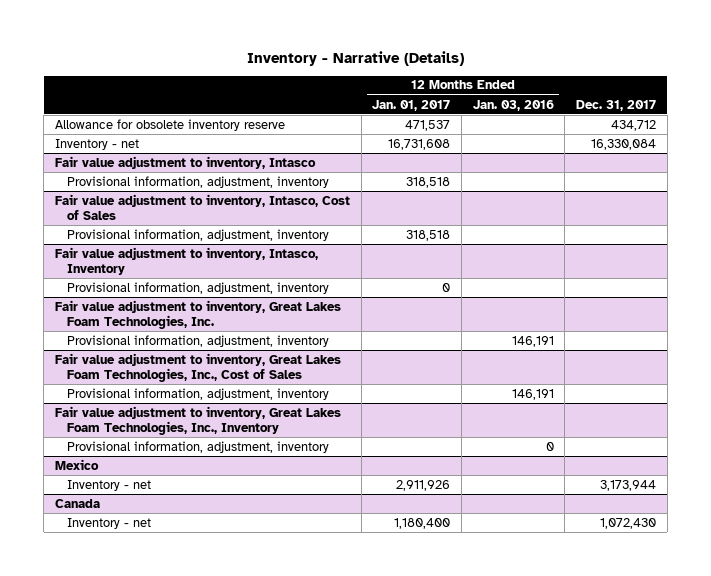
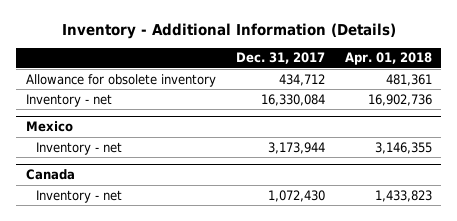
- Inventory - Narrative (Details)
+ Inventory - Additional Information (Details)
- | 12 Months Ended Jan. 01, 2017 | 12 Months Ended Jan. 03, 2016 | Dec. 31, 2017
+ | Dec. 31, 2017 | Apr. 01, 2018
- Allowance for obsolete inventory reserve | 471,537 | | 434,712
+ Allowance for obsolete inventory | 434,712 | 481,361
- Fair value adjustment to inventory, Intasco
- Provisional information, adjustment, inventory | 318,518 | |
- Fair value adjustment to inventory, Intasco, Cost of Sales
- Provisional information, adjustment, inventory | 318,518 | |
- Fair value adjustment to inventory, Intasco, Inventory
- Provisional information, adjustment, inventory | 0 | |
- Fair value adjustment to inventory, Great Lakes Foam Technologies, Inc.
- Provisional information, adjustment, inventory | | 146,191 |
- Fair value adjustment to inventory, Great Lakes Foam Technologies, Inc., Cost of Sales
- Provisional information, adjustment, inventory | | 146,191 |
- Fair value adjustment to inventory, Great Lakes Foam Technologies, Inc., Inventory
- Provisional information, adjustment, inventory | | 0 |

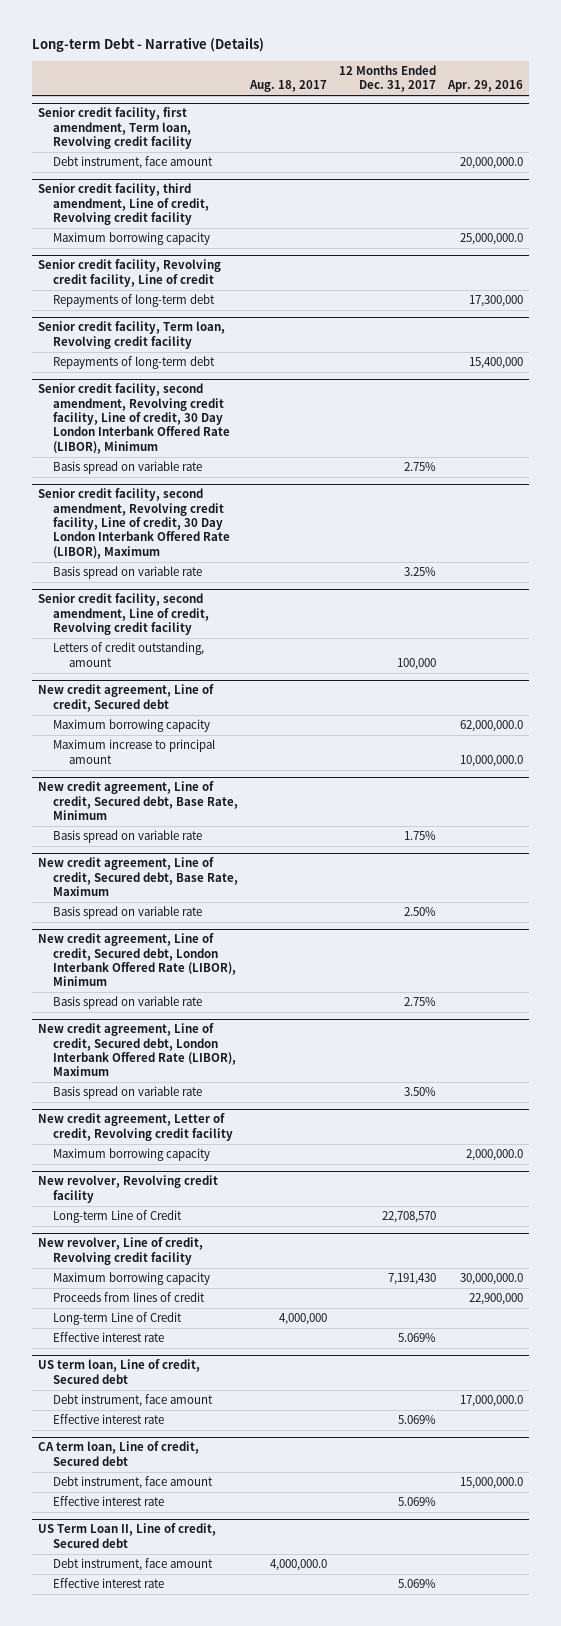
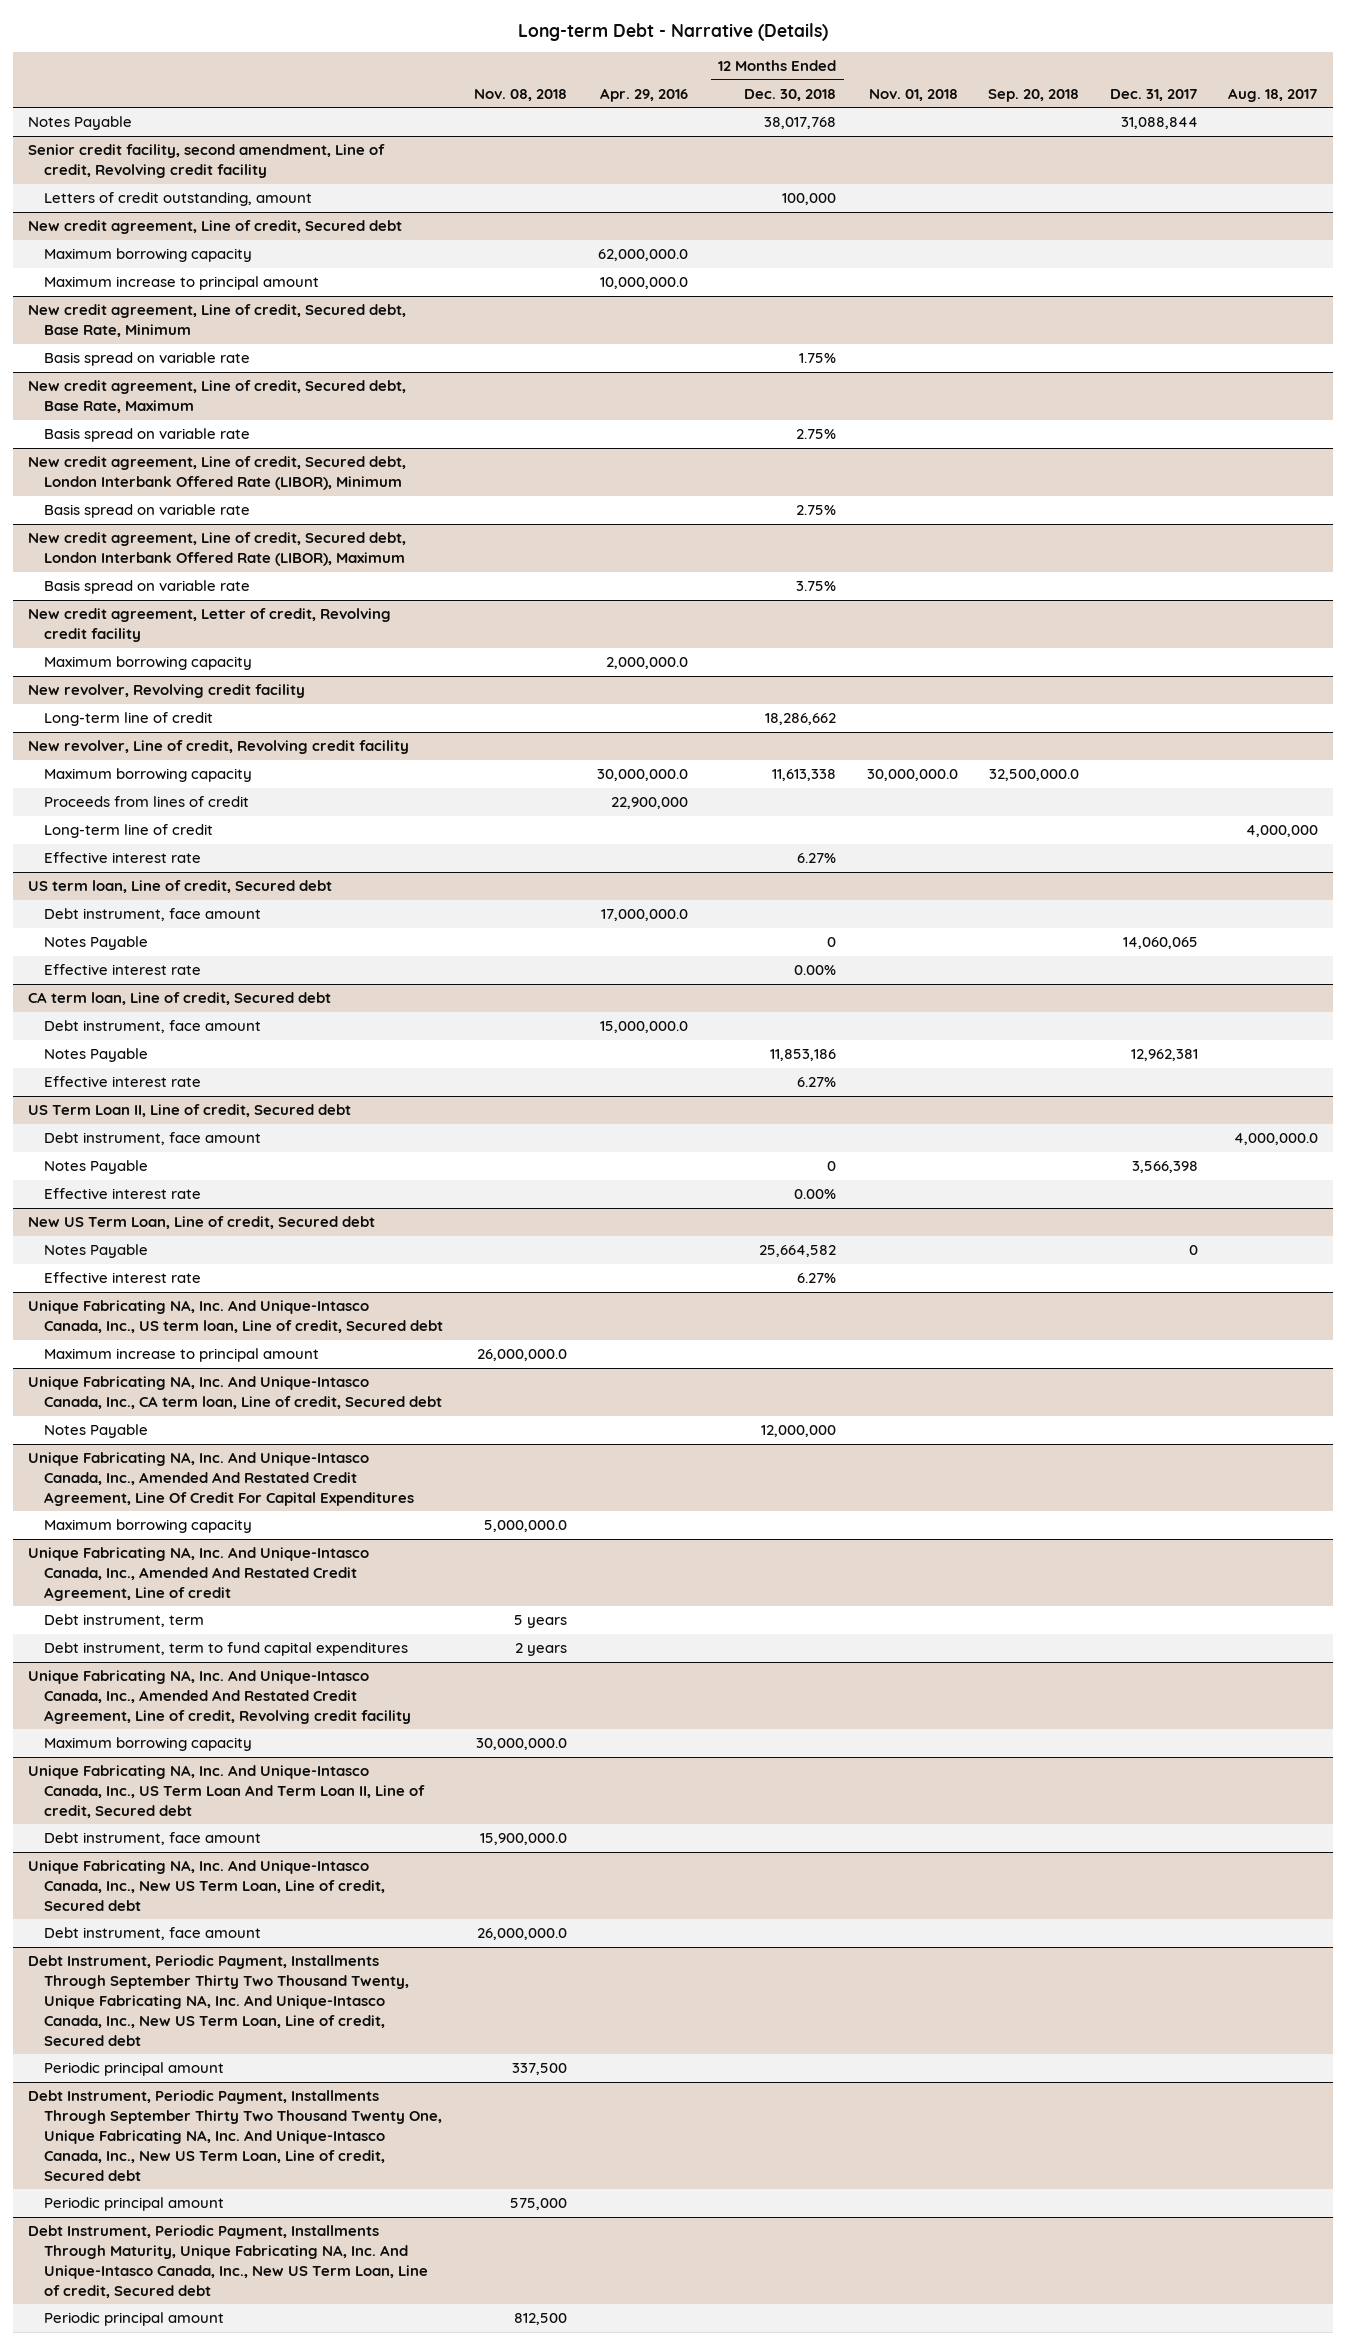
- | Aug. 18, 2017 | 12 Months Ended Dec. 31, 2017 | Apr. 29, 2016
+ | Nov. 08, 2018 | Apr. 29, 2016 | 12 Months Ended Dec. 30, 2018 | Nov. 01, 2018 | Sep. 20, 2018 | Dec. 31, 2017 | Aug. 18, 2017
- Senior credit facility, first amendment, Term loan, Revolving credit facility
- Debt instrument, face amount | | | 20,000,000.0
- Senior credit facility, third amendment, Line of credit, Revolving credit facility
- Maximum borrowing capacity | | | 25,000,000.0
- Senior credit facility, Revolving credit facility, Line of credit
- Repayments of long-term debt | | | 17,300,000
- Senior credit facility, Term loan, Revolving credit facility
- Repayments of long-term debt | | | 15,400,000
- Senior credit facility, second amendment, Revolving credit facility, Line of credit, 30 Day London Interbank Offered Rate (LIBOR), Minimum
- Basis spread on variable rate | | 2.75% |
- Senior credit facility, second amendment, Revolving credit facility, Line of credit, 30 Day London Interbank Offered Rate (LIBOR), Maximum
- Basis spread on variable rate | | 3.25% |
+ Notes Payable | | | 38,017,768 | | | 31,088,844 |
@ New revolver, Revolving credit facility
- Long-term Line of Credit | | 22,708,570 |
+ Long-term line of credit | | | 18,286,662 | | | |
@ New revolver, Line of credit, Revolving credit facility
- Long-term Line of Credit | 4,000,000 | |
+ Long-term line of credit | | | | | | | 4,000,000
@ US term loan, Line of credit, Secured debt
+ Notes Payable | | | 0 | | | 14,060,065 |
@ CA term loan, Line of credit, Secured debt
+ Notes Payable | | | 11,853,186 | | | 12,962,381 |
@ US Term Loan II, Line of credit, Secured debt
+ Notes Payable | | | 0 | | | 3,566,398 |
+ New US Term Loan, Line of credit, Secured debt
+ Notes Payable | | | 25,664,582 | | | 0 |
+ Effective interest rate | | | 6.27% | | | |
+ Unique Fabricating NA, Inc. And Unique-Intasco Canada, Inc., US term loan, Line of credit, Secured debt
+ Maximum increase to principal amount | 26,000,000.0 | | | | | |
+ Unique Fabricating NA, Inc. And Unique-Intasco Canada, Inc., CA term loan, Line of credit, Secured debt
+ Notes Payable | | | 12,000,000 | | | |
+ Unique Fabricating NA, Inc. And Unique-Intasco Canada, Inc., Amended And Restated Credit Agreement, Line Of Credit For Capital Expenditures
+ Maximum borrowing capacity | 5,000,000.0 | | | | | |
+ Unique Fabricating NA, Inc. And Unique-Intasco Canada, Inc., Amended And Restated Credit Agreement, Line of credit
+ Debt instrument, term | 5 years | | | | | |
+ Debt instrument, term to fund capital expenditures | 2 years | | | | | |
+ Unique Fabricating NA, Inc. And Unique-Intasco Canada, Inc., Amended And Restated Credit Agreement, Line of credit, Revolving credit facility
+ Maximum borrowing capacity | 30,000,000.0 | | | | | |
+ Unique Fabricating NA, Inc. And Unique-Intasco Canada, Inc., US Term Loan And Term Loan II, Line of credit, Secured debt
+ Debt instrument, face amount | 15,900,000.0 | | | | | |
+ Unique Fabricating NA, Inc. And Unique-Intasco Canada, Inc., New US Term Loan, Line of credit, Secured debt
+ Debt instrument, face amount | 26,000,000.0 | | | | | |
+ Debt Instrument, Periodic Payment, Installments Through September Thirty Two Thousand Twenty, Unique Fabricating NA, Inc. And Unique-Intasco Canada, Inc., New US Term Loan, Line of credit, Secured debt
+ Periodic principal amount | 337,500 | | | | | |
+ Debt Instrument, Periodic Payment, Installments Through September Thirty Two Thousand Twenty One, Unique Fabricating NA, Inc. And Unique-Intasco Canada, Inc., New US Term Loan, Line of credit, Secured debt
+ Periodic principal amount | 575,000 | | | | | |
+ Debt Instrument, Periodic Payment, Installments Through Maturity, Unique Fabricating NA, Inc. And Unique-Intasco Canada, Inc., New US Term Loan, Line of credit, Secured debt
+ Periodic principal amount | 812,500 | | | | | |

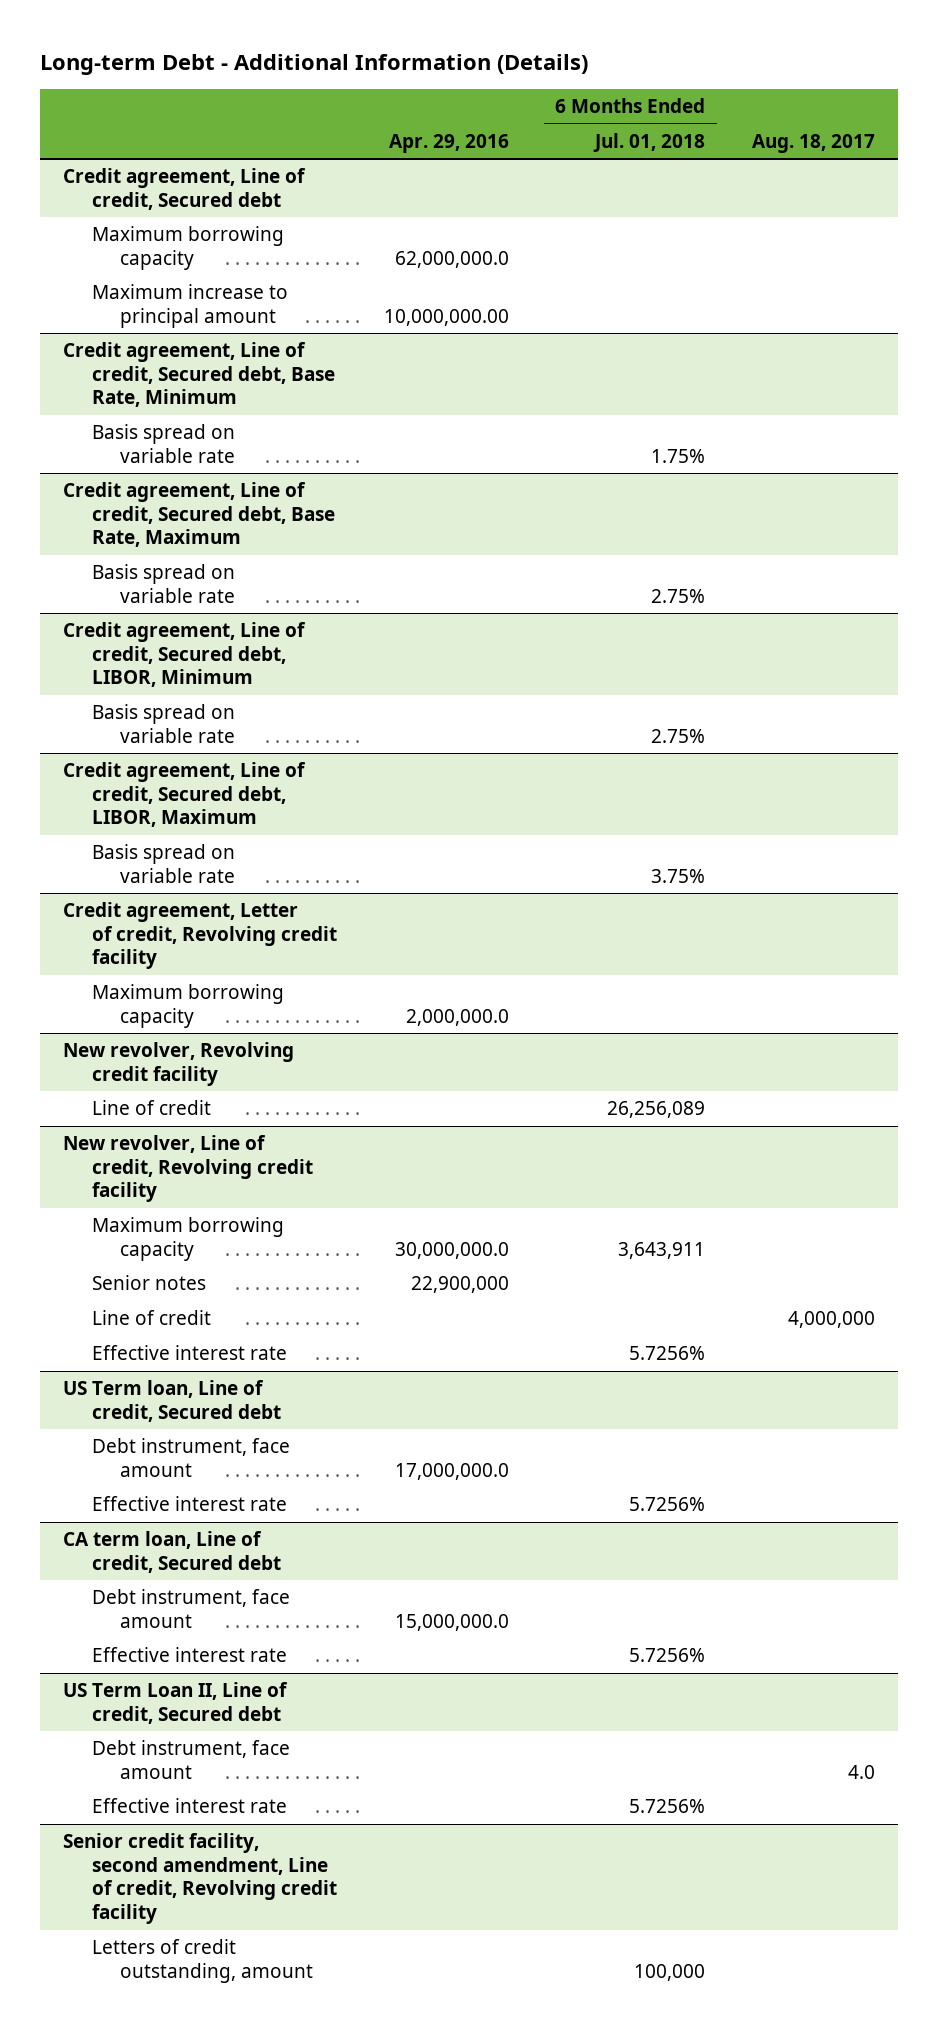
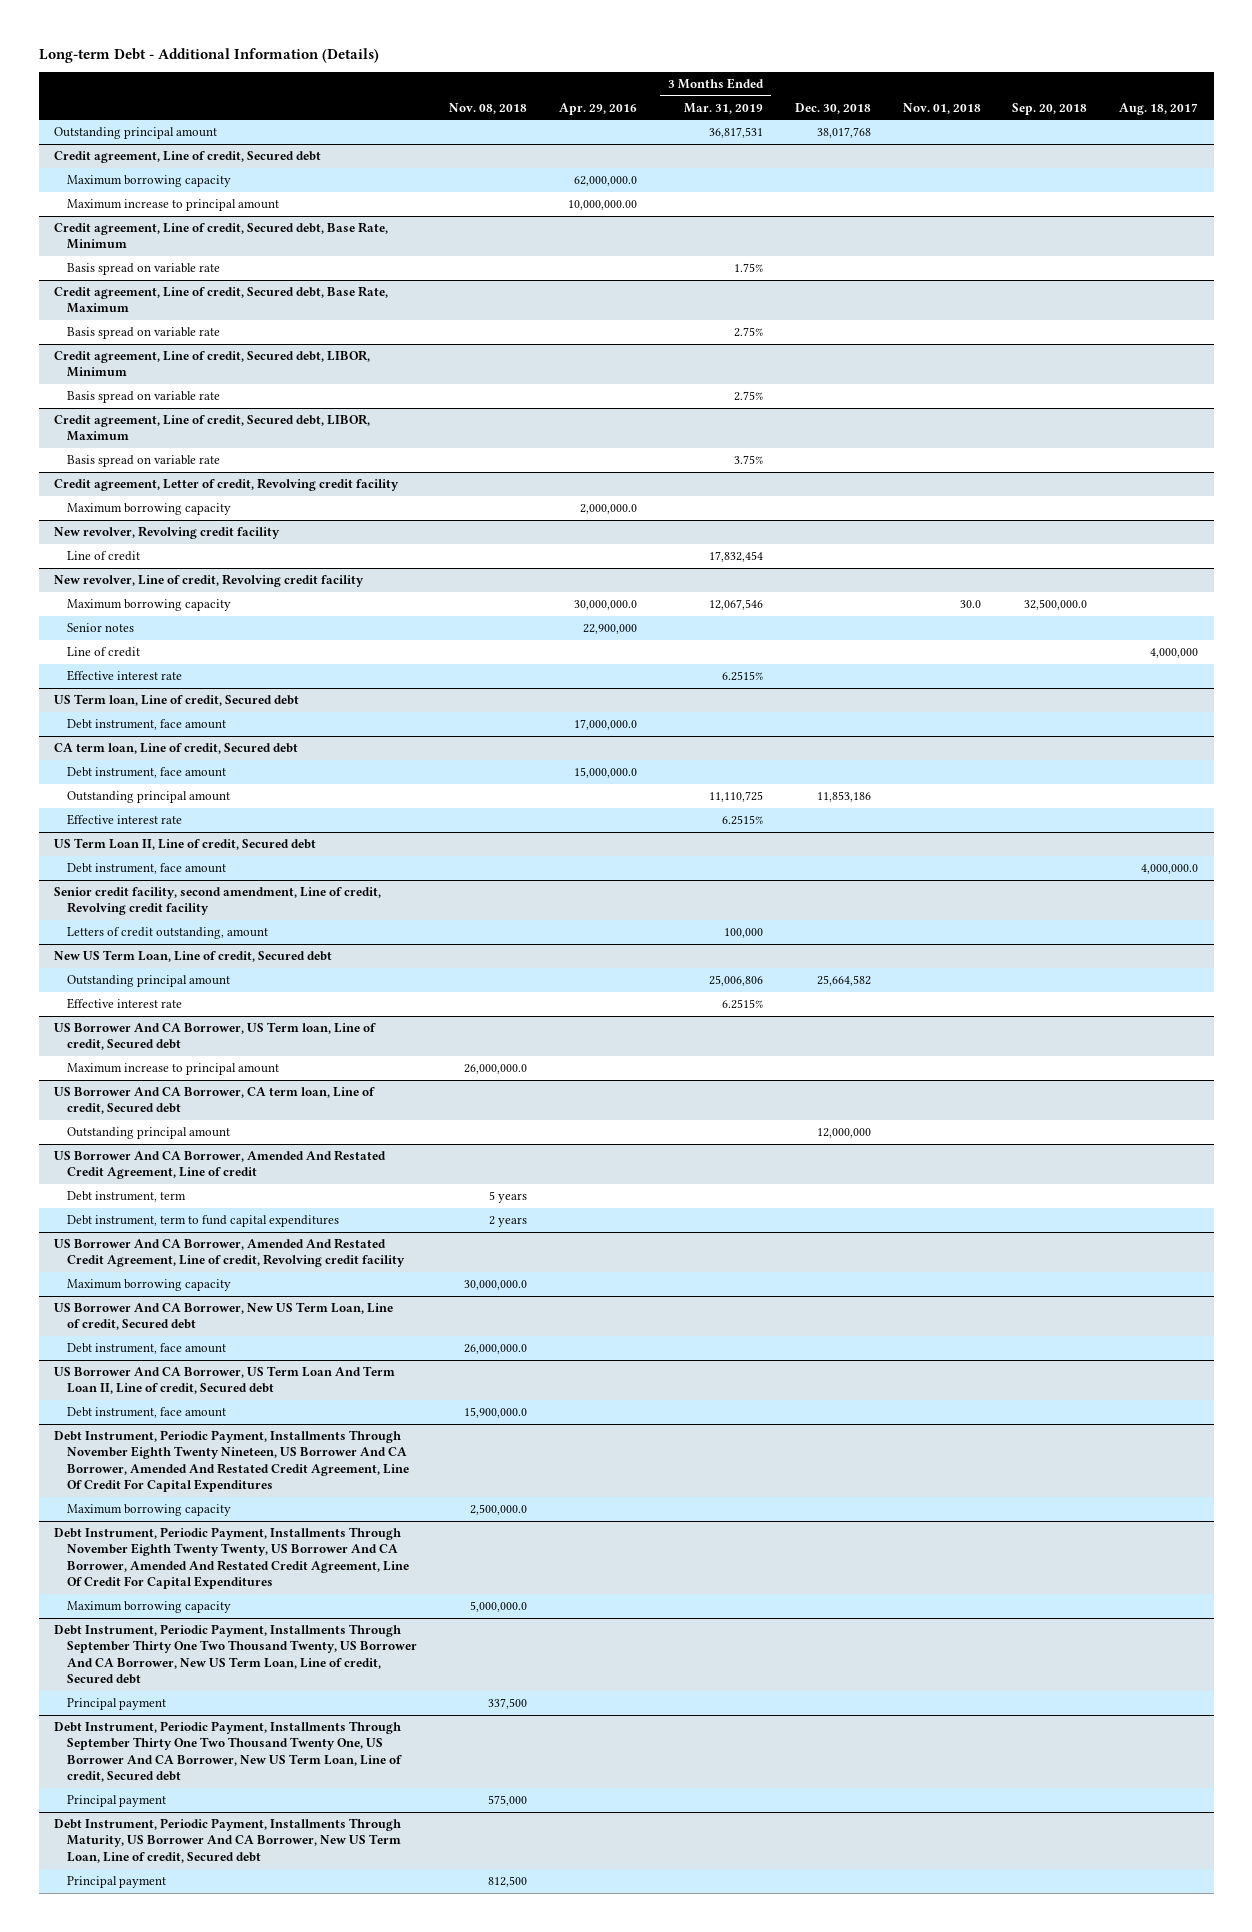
- | Apr. 29, 2016 | 6 Months Ended Jul. 01, 2018 | Aug. 18, 2017
+ | Nov. 08, 2018 | Apr. 29, 2016 | 3 Months Ended Mar. 31, 2019 | Dec. 30, 2018 | Nov. 01, 2018 | Sep. 20, 2018 | Aug. 18, 2017
+ Outstanding principal amount | | | 36,817,531 | 38,017,768 | | |
@ US Term loan, Line of credit, Secured debt
- Effective interest rate | | 5.7256% |
@ CA term loan, Line of credit, Secured debt
+ Outstanding principal amount | | | 11,110,725 | 11,853,186 | | |
@ US Term Loan II, Line of credit, Secured debt
- Debt instrument, face amount | | | 4.0
- Effective interest rate | | 5.7256% |
+ Debt instrument, face amount | | | | | | | 4,000,000.0
+ New US Term Loan, Line of credit, Secured debt
+ Outstanding principal amount | | | 25,006,806 | 25,664,582 | | |
+ Effective interest rate | | | 6.2515% | | | |
+ US Borrower And CA Borrower, US Term loan, Line of credit, Secured debt
+ Maximum increase to principal amount | 26,000,000.0 | | | | | |
+ US Borrower And CA Borrower, CA term loan, Line of credit, Secured debt
+ Outstanding principal amount | | | | 12,000,000 | | |
+ US Borrower And CA Borrower, Amended And Restated Credit Agreement, Line of credit
+ Debt instrument, term | 5 years | | | | | |
+ Debt instrument, term to fund capital expenditures | 2 years | | | | | |
+ US Borrower And CA Borrower, Amended And Restated Credit Agreement, Line of credit, Revolving credit facility
+ Maximum borrowing capacity | 30,000,000.0 | | | | | |
+ US Borrower And CA Borrower, New US Term Loan, Line of credit, Secured debt
+ Debt instrument, face amount | 26,000,000.0 | | | | | |
+ US Borrower And CA Borrower, US Term Loan And Term Loan II, Line of credit, Secured debt
+ Debt instrument, face amount | 15,900,000.0 | | | | | |
+ Debt Instrument, Periodic Payment, Installments Through November Eighth Twenty Nineteen, US Borrower And CA Borrower, Amended And Restated Credit Agreement, Line Of Credit For Capital Expenditures
+ Maximum borrowing capacity | 2,500,000.0 | | | | | |
+ Debt Instrument, Periodic Payment, Installments Through November Eighth Twenty Twenty, US Borrower And CA Borrower, Amended And Restated Credit Agreement, Line Of Credit For Capital Expenditures
+ Maximum borrowing capacity | 5,000,000.0 | | | | | |
+ Debt Instrument, Periodic Payment, Installments Through September Thirty One Two Thousand Twenty, US Borrower And CA Borrower, New US Term Loan, Line of credit, Secured debt
+ Principal payment | 337,500 | | | | | |
+ Debt Instrument, Periodic Payment, Installments Through September Thirty One Two Thousand Twenty One, US Borrower And CA Borrower, New US Term Loan, Line of credit, Secured debt
+ Principal payment | 575,000 | | | | | |
+ Debt Instrument, Periodic Payment, Installments Through Maturity, US Borrower And CA Borrower, New US Term Loan, Line of credit, Secured debt
+ Principal payment | 812,500 | | | | | |

